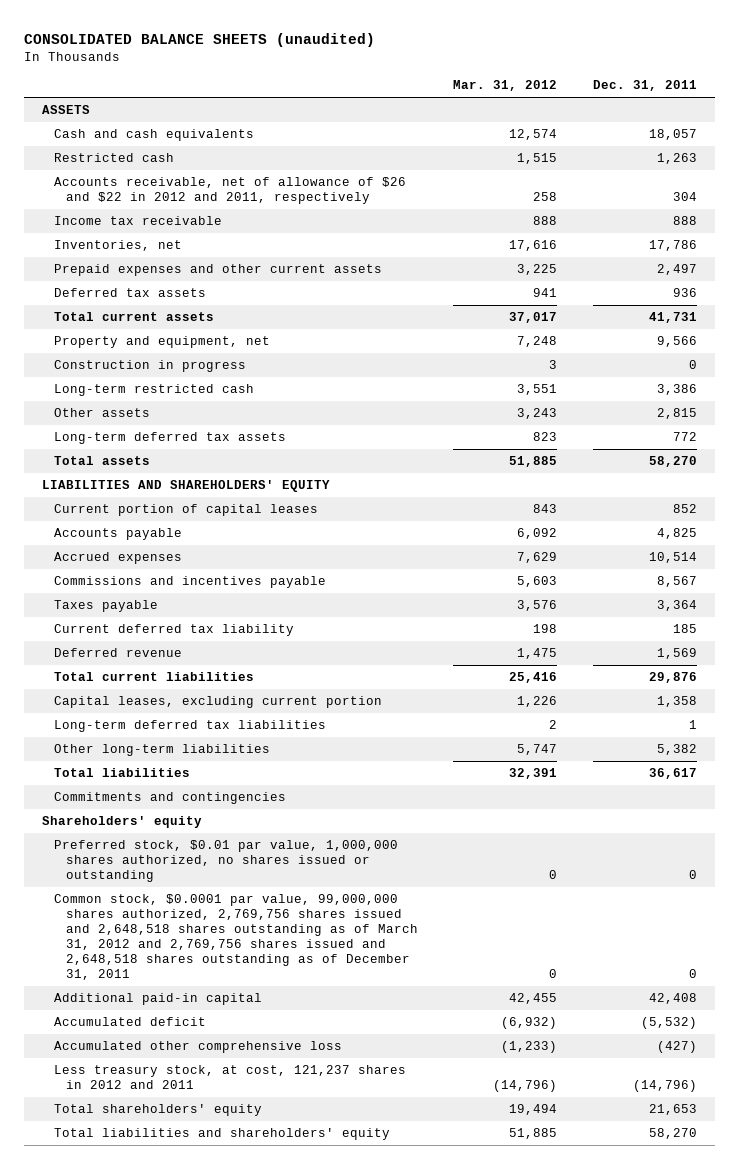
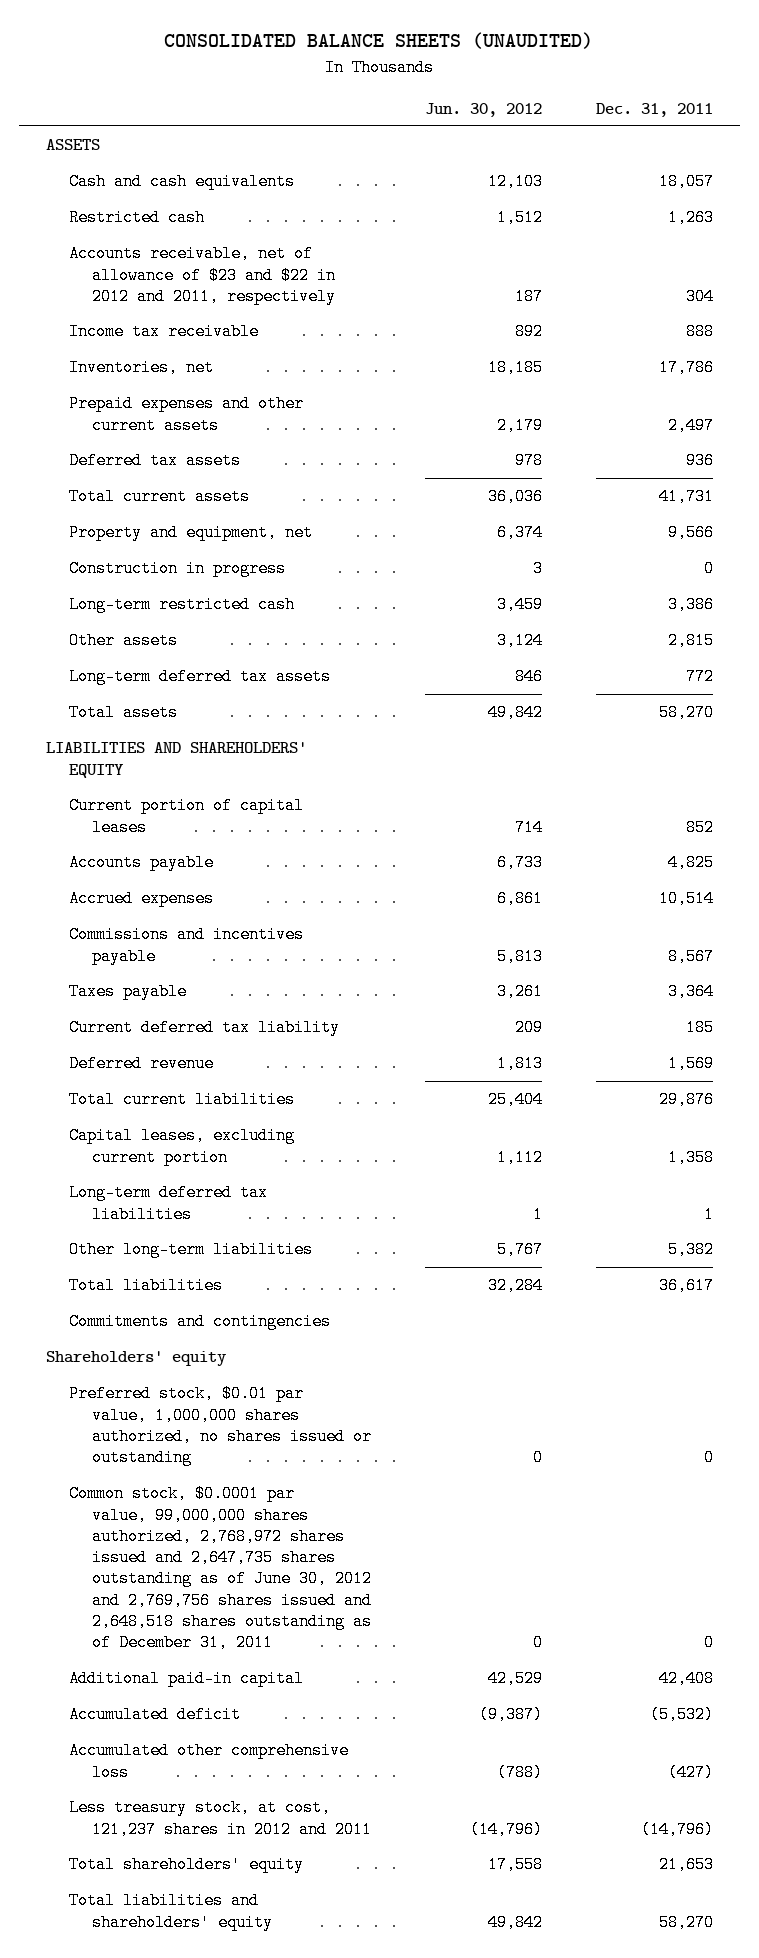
- CONSOLIDATED BALANCE SHEETS (unaudited)
+ CONSOLIDATED BALANCE SHEETS (UNAUDITED)
- | Mar. 31, 2012 | Dec. 31, 2011
+ | Jun. 30, 2012 | Dec. 31, 2011
- Accounts receivable, net of allowance of $26 and $22 in 2012 and 2011, respectively | 258 | 304
+ Accounts receivable, net of allowance of $23 and $22 in 2012 and 2011, respectively | 187 | 304
- Common stock, $0.0001 par value, 99,000,000 shares authorized, 2,769,756 shares issued and 2,648,518 shares outstanding as of March 31, 2012 and 2,769,756 shares issued and 2,648,518 shares outstanding as of December 31, 2011 | 0 | 0
+ Common stock, $0.0001 par value, 99,000,000 shares authorized, 2,768,972 shares issued and 2,647,735 shares outstanding as of June 30, 2012 and 2,769,756 shares issued and 2,648,518 shares outstanding as of December 31, 2011 | 0 | 0

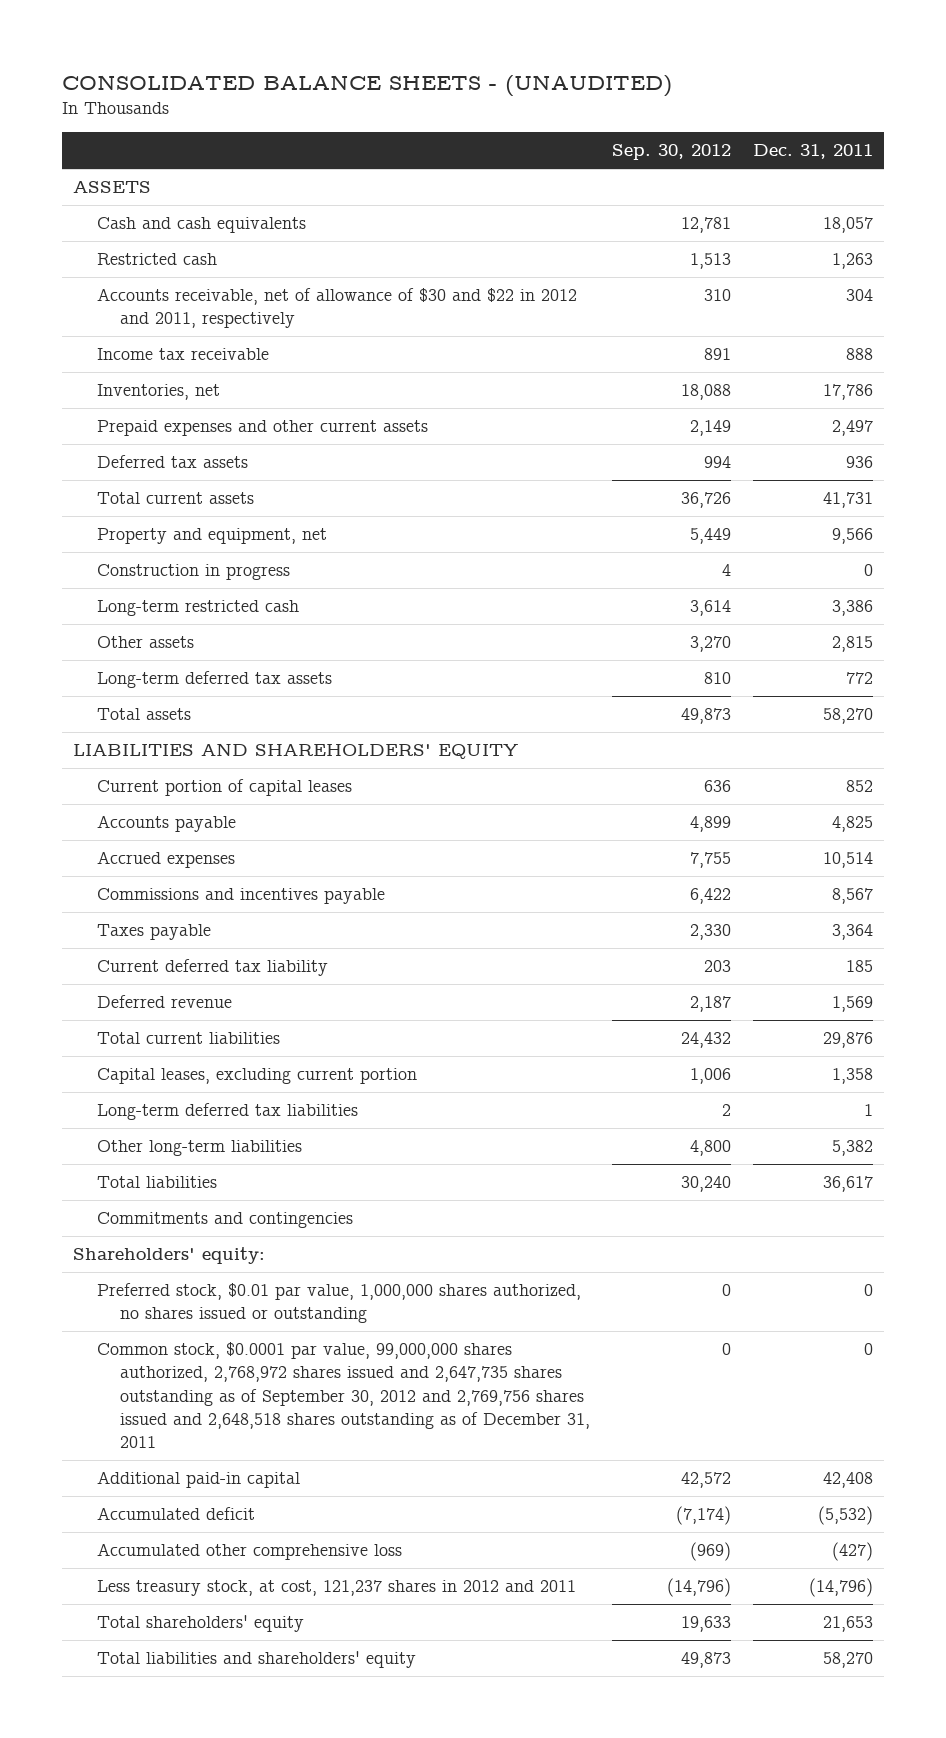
- CONSOLIDATED BALANCE SHEETS (UNAUDITED)
+ CONSOLIDATED BALANCE SHEETS - (UNAUDITED)
- | Jun. 30, 2012 | Dec. 31, 2011
+ | Sep. 30, 2012 | Dec. 31, 2011
- Accounts receivable, net of allowance of $23 and $22 in 2012 and 2011, respectively | 187 | 304
+ Accounts receivable, net of allowance of $30 and $22 in 2012 and 2011, respectively | 310 | 304
- Shareholders' equity
+ Shareholders' equity:
- Common stock, $0.0001 par value, 99,000,000 shares authorized, 2,768,972 shares issued and 2,647,735 shares outstanding as of June 30, 2012 and 2,769,756 shares issued and 2,648,518 shares outstanding as of December 31, 2011 | 0 | 0
+ Common stock, $0.0001 par value, 99,000,000 shares authorized, 2,768,972 shares issued and 2,647,735 shares outstanding as of September 30, 2012 and 2,769,756 shares issued and 2,648,518 shares outstanding as of December 31, 2011 | 0 | 0

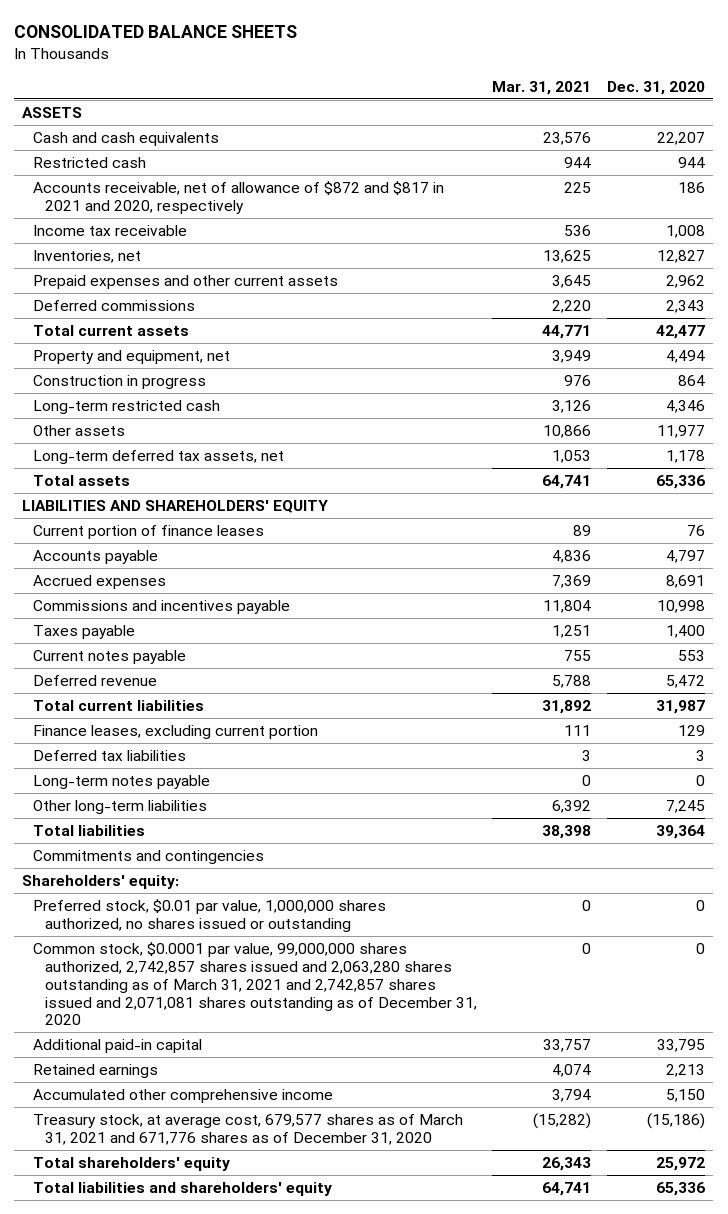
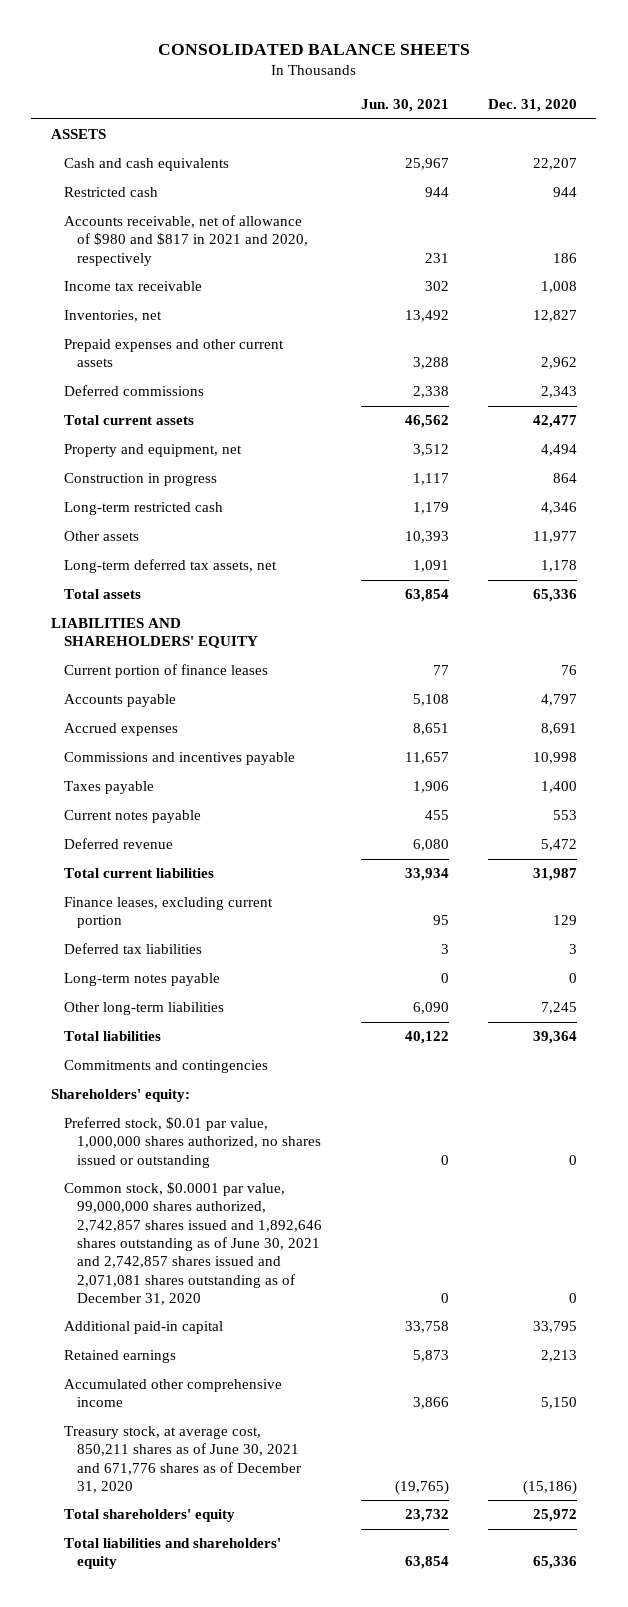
- | Mar. 31, 2021 | Dec. 31, 2020
+ | Jun. 30, 2021 | Dec. 31, 2020
- Accounts receivable, net of allowance of $872 and $817 in 2021 and 2020, respectively | 225 | 186
+ Accounts receivable, net of allowance of $980 and $817 in 2021 and 2020, respectively | 231 | 186
- Common stock, $0.0001 par value, 99,000,000 shares authorized, 2,742,857 shares issued and 2,063,280 shares outstanding as of March 31, 2021 and 2,742,857 shares issued and 2,071,081 shares outstanding as of December 31, 2020 | 0 | 0
+ Common stock, $0.0001 par value, 99,000,000 shares authorized, 2,742,857 shares issued and 1,892,646 shares outstanding as of June 30, 2021 and 2,742,857 shares issued and 2,071,081 shares outstanding as of December 31, 2020 | 0 | 0
- Treasury stock, at average cost, 679,577 shares as of March 31, 2021 and 671,776 shares as of December 31, 2020 | (15,282) | (15,186)
+ Treasury stock, at average cost, 850,211 shares as of June 30, 2021 and 671,776 shares as of December 31, 2020 | (19,765) | (15,186)

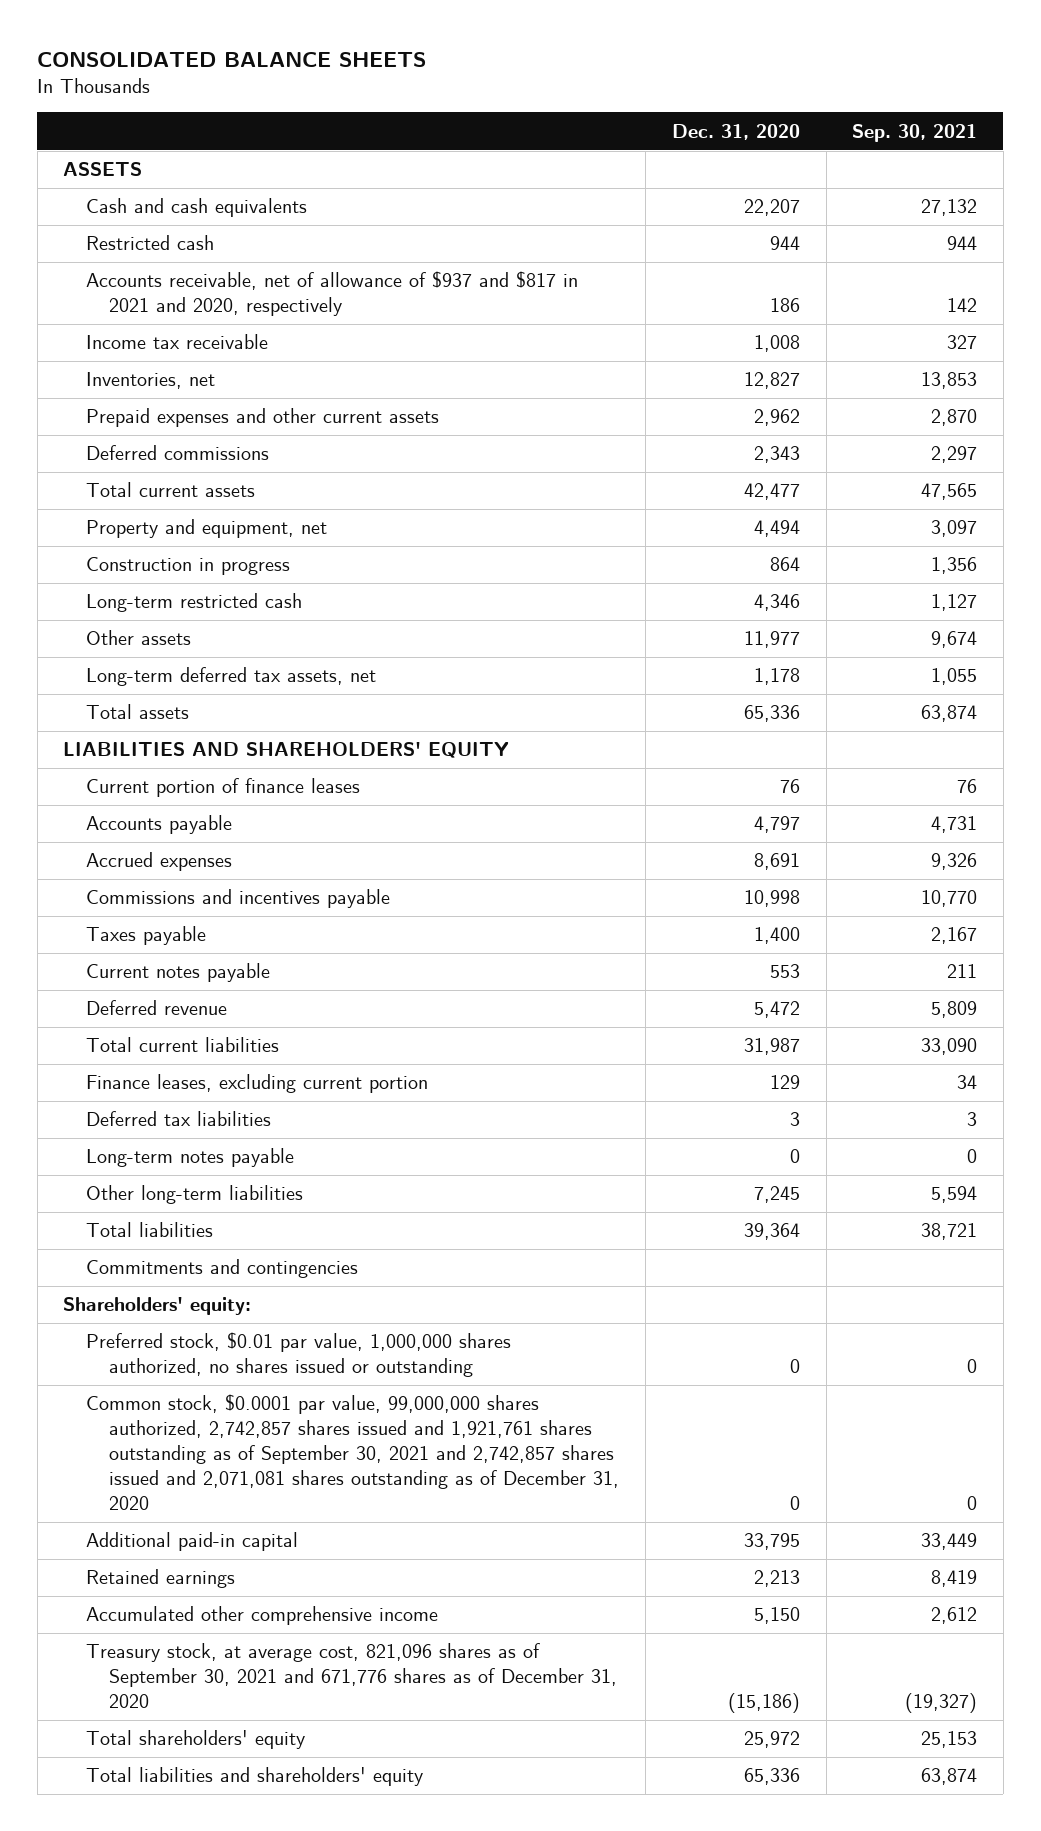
- | Jun. 30, 2021 | Dec. 31, 2020
+ | Dec. 31, 2020 | Sep. 30, 2021
- Accounts receivable, net of allowance of $980 and $817 in 2021 and 2020, respectively | 231 | 186
+ Accounts receivable, net of allowance of $937 and $817 in 2021 and 2020, respectively | 186 | 142
- Common stock, $0.0001 par value, 99,000,000 shares authorized, 2,742,857 shares issued and 1,892,646 shares outstanding as of June 30, 2021 and 2,742,857 shares issued and 2,071,081 shares outstanding as of December 31, 2020 | 0 | 0
+ Common stock, $0.0001 par value, 99,000,000 shares authorized, 2,742,857 shares issued and 1,921,761 shares outstanding as of September 30, 2021 and 2,742,857 shares issued and 2,071,081 shares outstanding as of December 31, 2020 | 0 | 0
- Treasury stock, at average cost, 850,211 shares as of June 30, 2021 and 671,776 shares as of December 31, 2020 | (19,765) | (15,186)
+ Treasury stock, at average cost, 821,096 shares as of September 30, 2021 and 671,776 shares as of December 31, 2020 | (15,186) | (19,327)

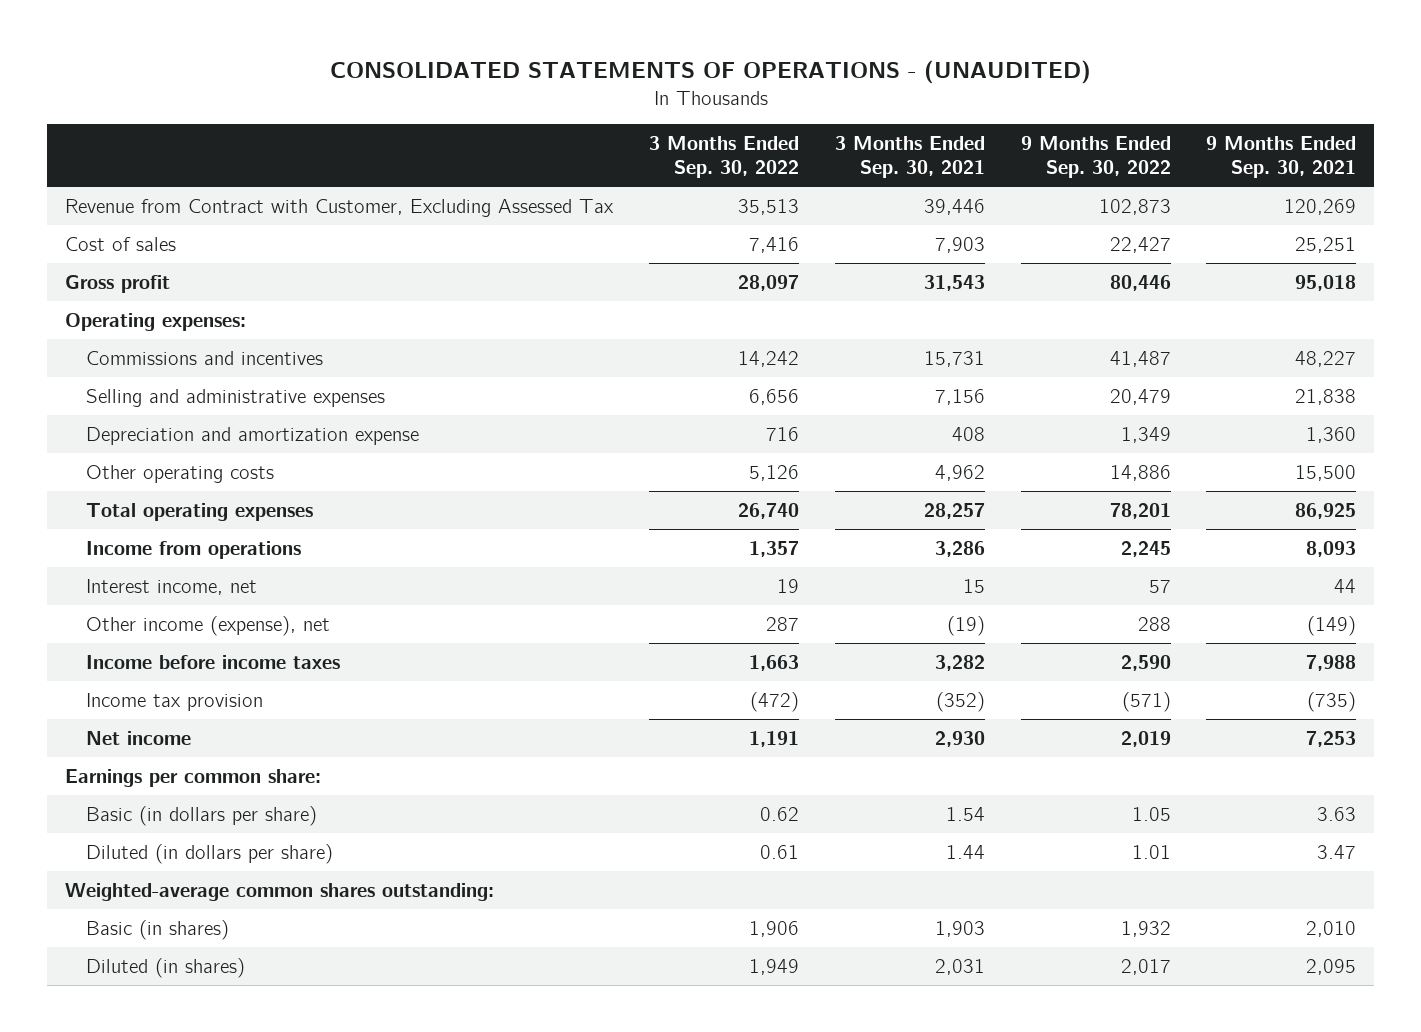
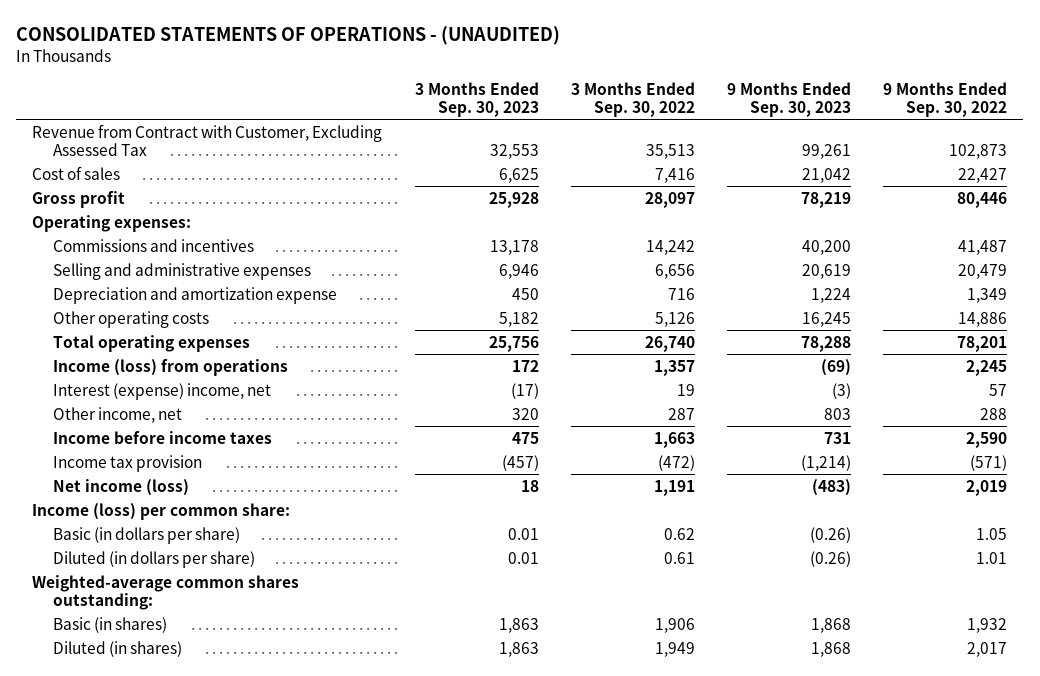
- | 3 Months Ended Sep. 30, 2022 | 3 Months Ended Sep. 30, 2021 | 9 Months Ended Sep. 30, 2022 | 9 Months Ended Sep. 30, 2021
+ | 3 Months Ended Sep. 30, 2023 | 3 Months Ended Sep. 30, 2022 | 9 Months Ended Sep. 30, 2023 | 9 Months Ended Sep. 30, 2022
- Income from operations | 1,357 | 3,286 | 2,245 | 8,093
- Interest income, net | 19 | 15 | 57 | 44
- Other income (expense), net | 287 | (19) | 288 | (149)
+ Income (loss) from operations | 172 | 1,357 | (69) | 2,245
+ Interest (expense) income, net | (17) | 19 | (3) | 57
+ Other income, net | 320 | 287 | 803 | 288
- Net income | 1,191 | 2,930 | 2,019 | 7,253
- Earnings per common share:
+ Net income (loss) | 18 | 1,191 | (483) | 2,019
+ Income (loss) per common share:

